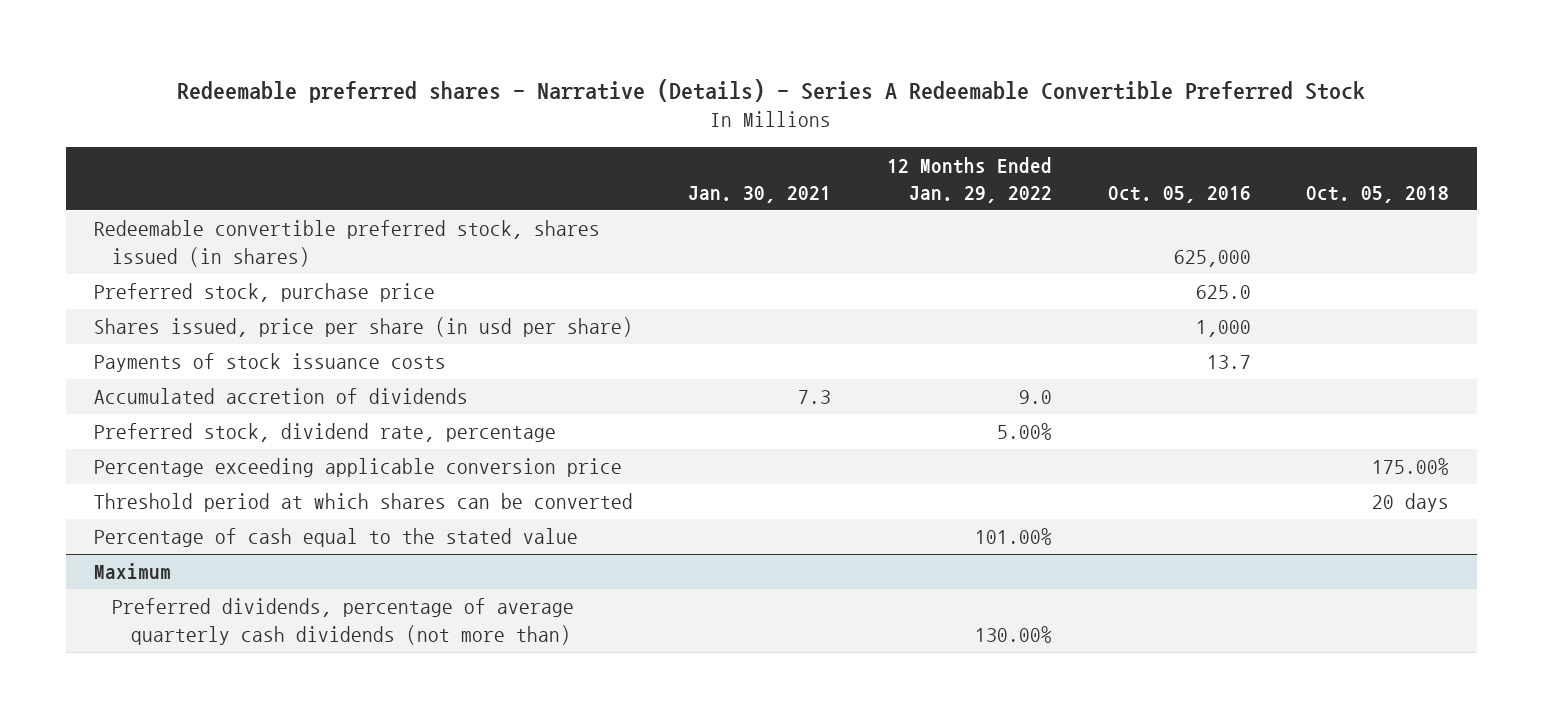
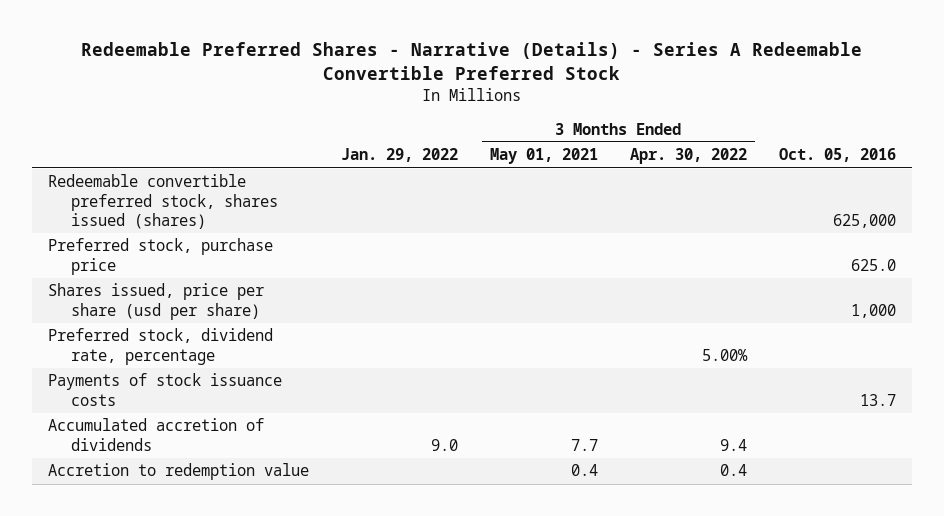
- Redeemable preferred shares - Narrative (Details) - Series A Redeemable Convertible Preferred Stock
+ Redeemable Preferred Shares - Narrative (Details) - Series A Redeemable Convertible Preferred Stock
- | Jan. 30, 2021 | 12 Months Ended Jan. 29, 2022 | Oct. 05, 2016 | Oct. 05, 2018
+ | Jan. 29, 2022 | 3 Months Ended May 01, 2021 | 3 Months Ended Apr. 30, 2022 | Oct. 05, 2016
- Redeemable convertible preferred stock, shares issued (in shares) | | | 625,000 |
+ Redeemable convertible preferred stock, shares issued (shares) | | | | 625,000
- Shares issued, price per share (in usd per share) | | | 1,000 |
+ Shares issued, price per share (usd per share) | | | | 1,000
moved up: Preferred stock, dividend rate, percentage | | | 5.00% |
- Percentage exceeding applicable conversion price | | | | 175.00%
- Threshold period at which shares can be converted | | | | 20 days
- Percentage of cash equal to the stated value | | 101.00% | |
- Maximum
- Preferred dividends, percentage of average quarterly cash dividends (not more than) | | 130.00% | |
+ Accretion to redemption value | | 0.4 | 0.4 |

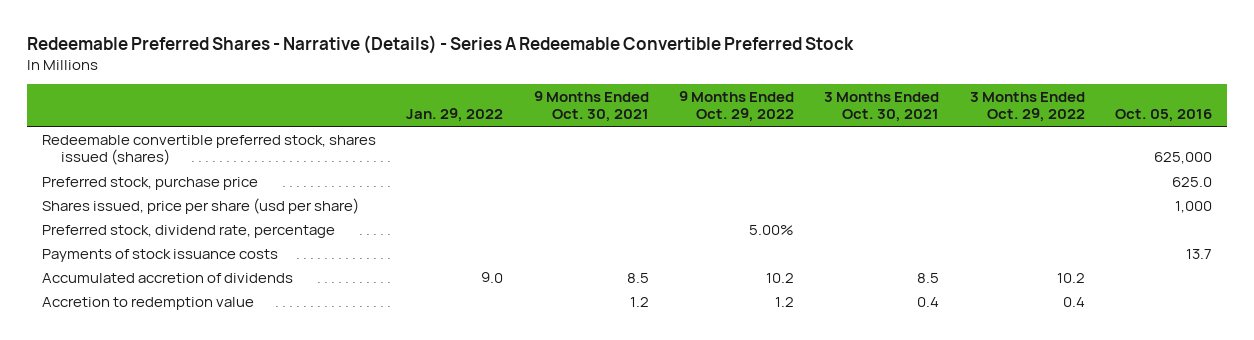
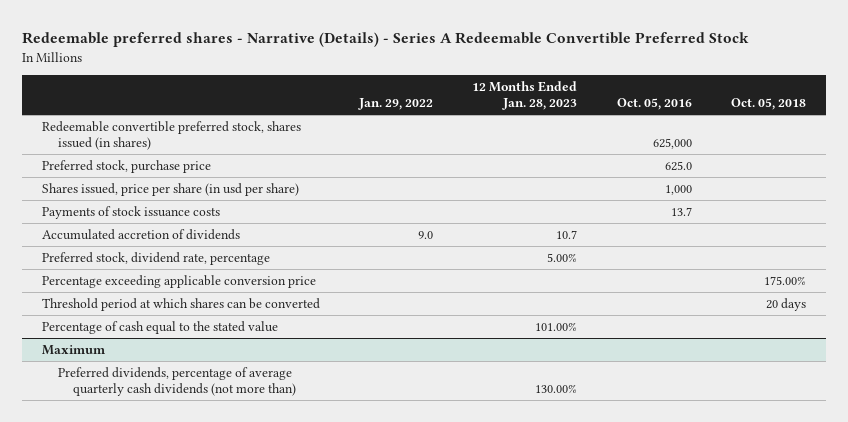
- Redeemable Preferred Shares - Narrative (Details) - Series A Redeemable Convertible Preferred Stock
+ Redeemable preferred shares - Narrative (Details) - Series A Redeemable Convertible Preferred Stock
- | Jan. 29, 2022 | 9 Months Ended Oct. 30, 2021 | 9 Months Ended Oct. 29, 2022 | 3 Months Ended Oct. 30, 2021 | 3 Months Ended Oct. 29, 2022 | Oct. 05, 2016
+ | Jan. 29, 2022 | 12 Months Ended Jan. 28, 2023 | Oct. 05, 2016 | Oct. 05, 2018
- Redeemable convertible preferred stock, shares issued (shares) | | | | | | 625,000
+ Redeemable convertible preferred stock, shares issued (in shares) | | | 625,000 |
- Shares issued, price per share (usd per share) | | | | | | 1,000
+ Shares issued, price per share (in usd per share) | | | 1,000 |
- Accretion to redemption value | | 1.2 | 1.2 | 0.4 | 0.4 |
moved down: Preferred stock, dividend rate, percentage | | 5.00% | |
+ Percentage exceeding applicable conversion price | | | | 175.00%
+ Threshold period at which shares can be converted | | | | 20 days
+ Percentage of cash equal to the stated value | | 101.00% | |
+ Maximum
+ Preferred dividends, percentage of average quarterly cash dividends (not more than) | | 130.00% | |

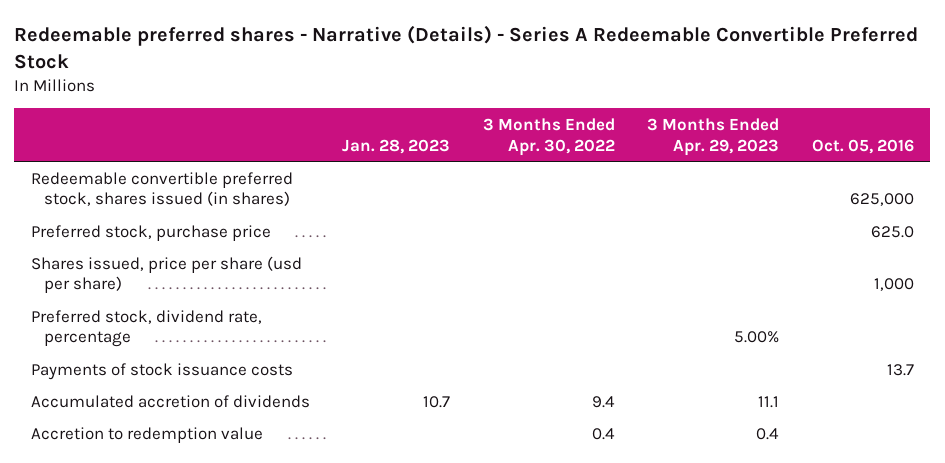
- | Jan. 29, 2022 | 12 Months Ended Jan. 28, 2023 | Oct. 05, 2016 | Oct. 05, 2018
+ | Jan. 28, 2023 | 3 Months Ended Apr. 30, 2022 | 3 Months Ended Apr. 29, 2023 | Oct. 05, 2016
- Shares issued, price per share (in usd per share) | | | 1,000 |
+ Shares issued, price per share (usd per share) | | | | 1,000
moved up: Preferred stock, dividend rate, percentage | | | 5.00% |
- Percentage exceeding applicable conversion price | | | | 175.00%
- Threshold period at which shares can be converted | | | | 20 days
- Percentage of cash equal to the stated value | | 101.00% | |
- Maximum
- Preferred dividends, percentage of average quarterly cash dividends (not more than) | | 130.00% | |
+ Accretion to redemption value | | 0.4 | 0.4 |

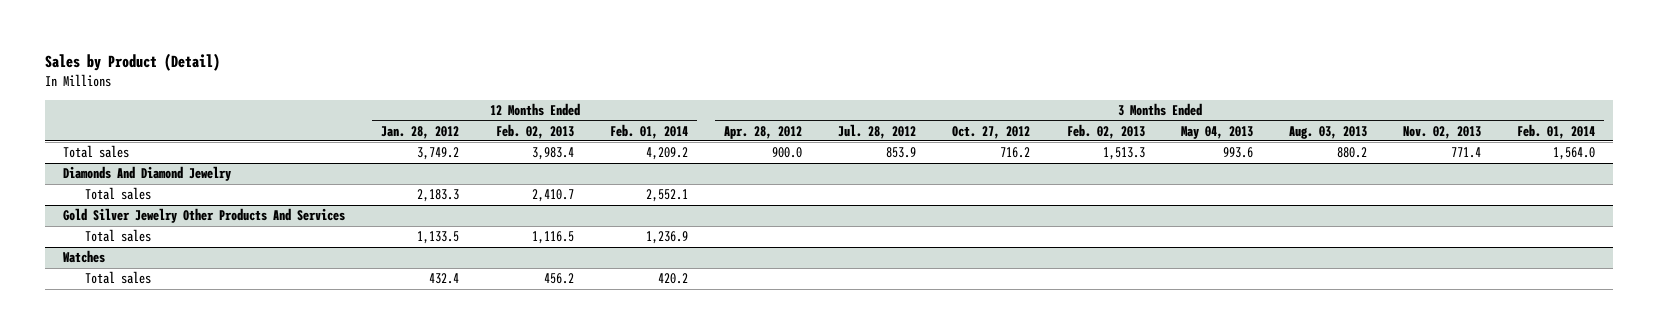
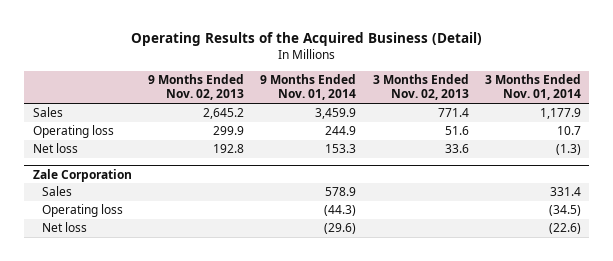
- Sales by Product (Detail)
+ Operating Results of the Acquired Business (Detail)
- | 12 Months Ended Jan. 28, 2012 | 12 Months Ended Feb. 02, 2013 | 12 Months Ended Feb. 01, 2014 | 3 Months Ended Apr. 28, 2012 | 3 Months Ended Jul. 28, 2012 | 3 Months Ended Oct. 27, 2012 | 3 Months Ended Feb. 02, 2013 | 3 Months Ended May 04, 2013 | 3 Months Ended Aug. 03, 2013 | 3 Months Ended Nov. 02, 2013 | 3 Months Ended Feb. 01, 2014
+ | 9 Months Ended Nov. 02, 2013 | 9 Months Ended Nov. 01, 2014 | 3 Months Ended Nov. 02, 2013 | 3 Months Ended Nov. 01, 2014
- Total sales | 3,749.2 | 3,983.4 | 4,209.2 | 900.0 | 853.9 | 716.2 | 1,513.3 | 993.6 | 880.2 | 771.4 | 1,564.0
- Diamonds And Diamond Jewelry
- Total sales | 2,183.3 | 2,410.7 | 2,552.1 | | | | | | | |
- Gold Silver Jewelry Other Products And Services
- Total sales | 1,133.5 | 1,116.5 | 1,236.9 | | | | | | | |
- Watches
- Total sales | 432.4 | 456.2 | 420.2 | | | | | | | |
+ Sales | 2,645.2 | 3,459.9 | 771.4 | 1,177.9
+ Operating loss | 299.9 | 244.9 | 51.6 | 10.7
+ Net loss | 192.8 | 153.3 | 33.6 | (1.3)
+ Zale Corporation
+ Sales | | 578.9 | | 331.4
+ Operating loss | | (44.3) | | (34.5)
+ Net loss | | (29.6) | | (22.6)

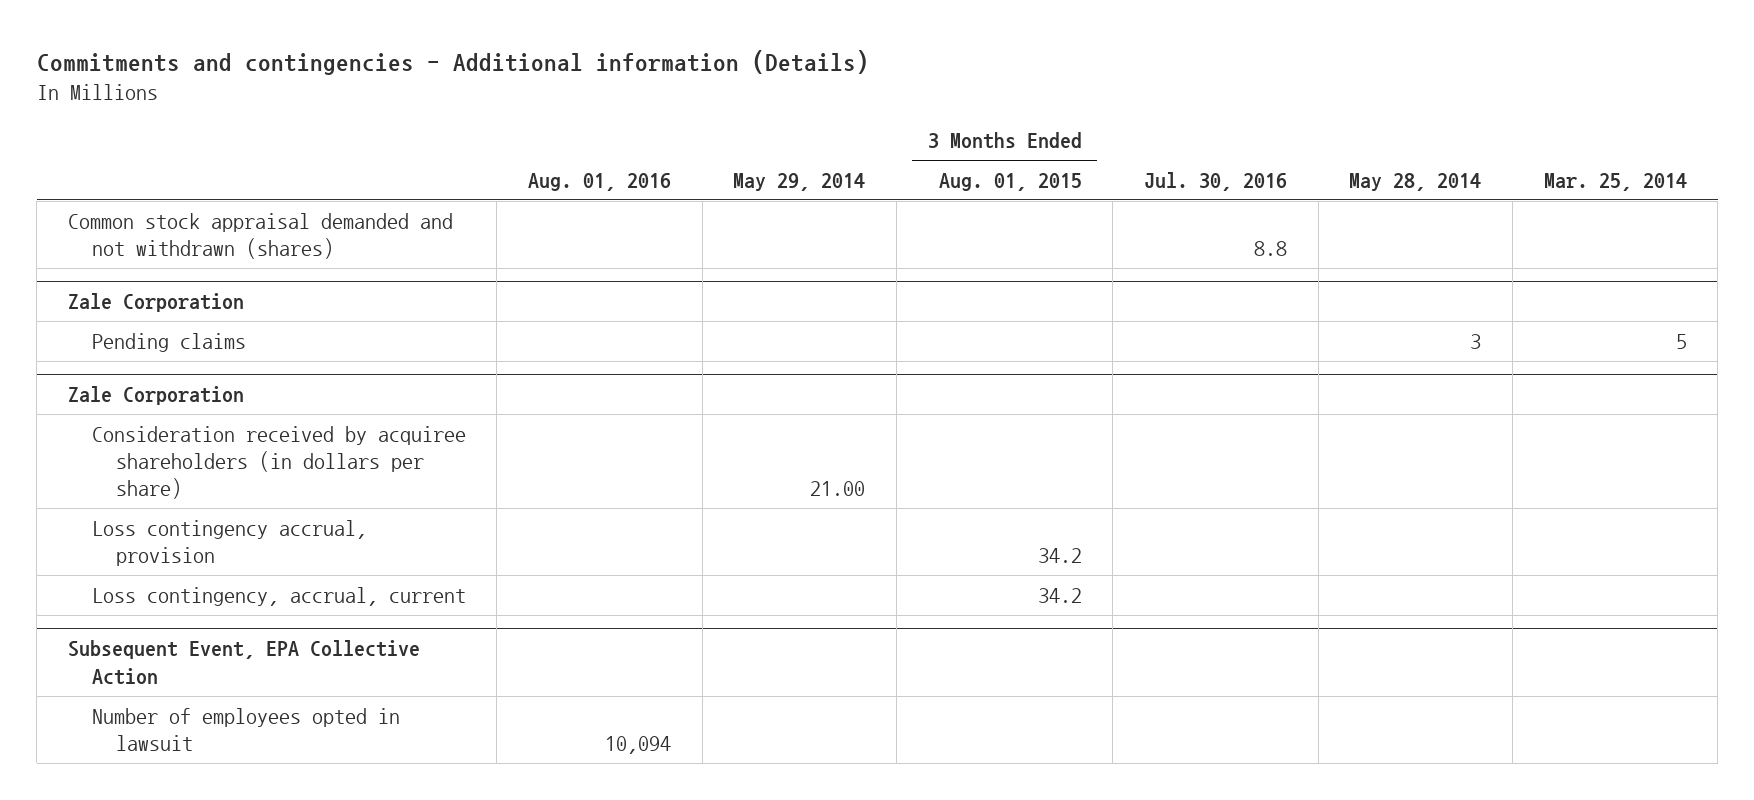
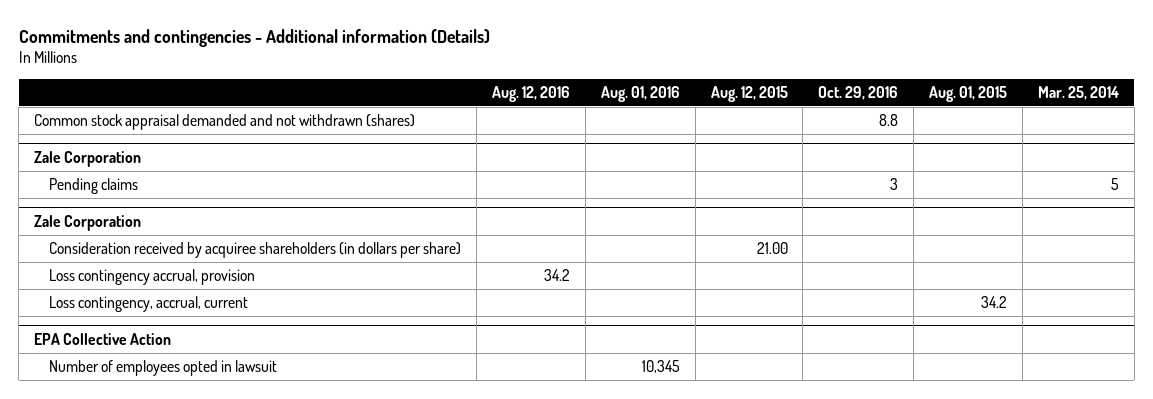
- | Aug. 01, 2016 | May 29, 2014 | 3 Months Ended Aug. 01, 2015 | Jul. 30, 2016 | May 28, 2014 | Mar. 25, 2014
+ | Aug. 12, 2016 | Aug. 01, 2016 | Aug. 12, 2015 | Oct. 29, 2016 | Aug. 01, 2015 | Mar. 25, 2014
- Subsequent Event, EPA Collective Action
- Number of employees opted in lawsuit | 10,094 | | | | |
+ EPA Collective Action
+ Number of employees opted in lawsuit | | 10,345 | | | |

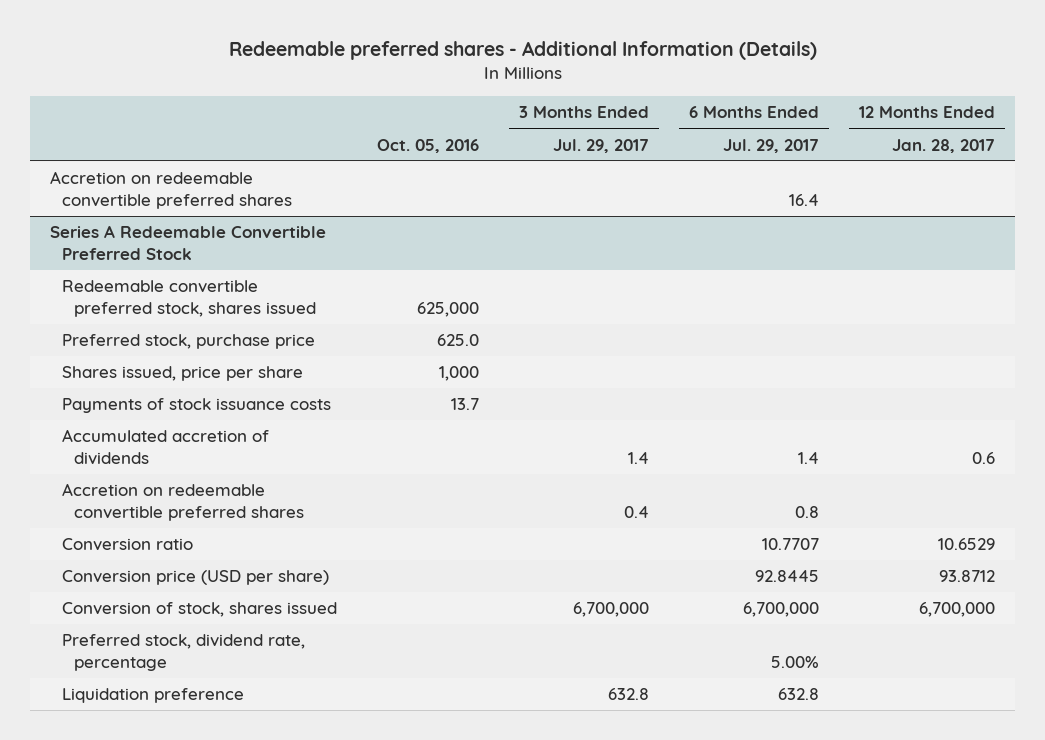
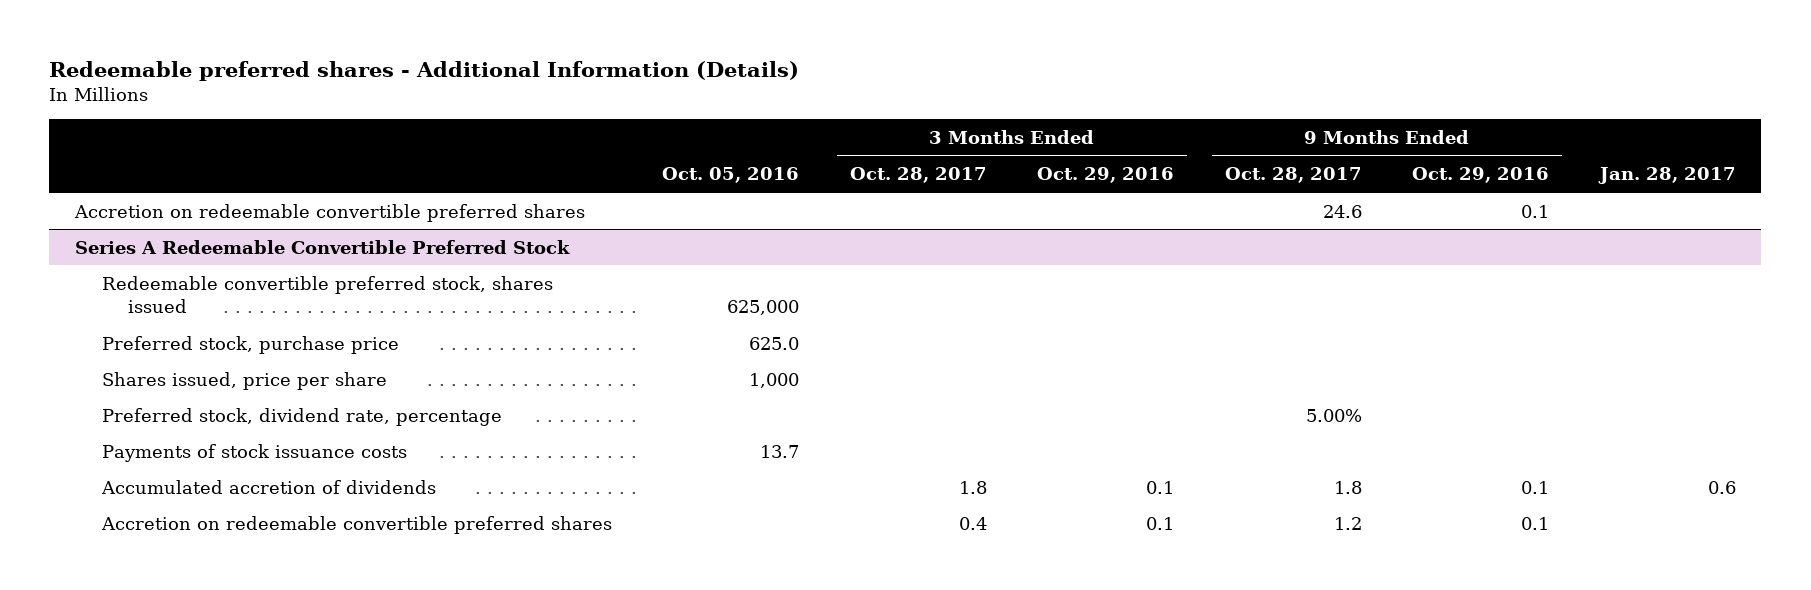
- | Oct. 05, 2016 | 3 Months Ended Jul. 29, 2017 | 6 Months Ended Jul. 29, 2017 | 12 Months Ended Jan. 28, 2017
+ | Oct. 05, 2016 | 3 Months Ended Oct. 28, 2017 | 3 Months Ended Oct. 29, 2016 | 9 Months Ended Oct. 28, 2017 | 9 Months Ended Oct. 29, 2016 | Jan. 28, 2017
@ Series A Redeemable Convertible Preferred Stock
moved up: Preferred stock, dividend rate, percentage | | | | 5.00% | |
- Conversion ratio | | | 10.7707 | 10.6529
- Conversion price (USD per share) | | | 92.8445 | 93.8712
- Conversion of stock, shares issued | | 6,700,000 | 6,700,000 | 6,700,000
- Liquidation preference | | 632.8 | 632.8 |

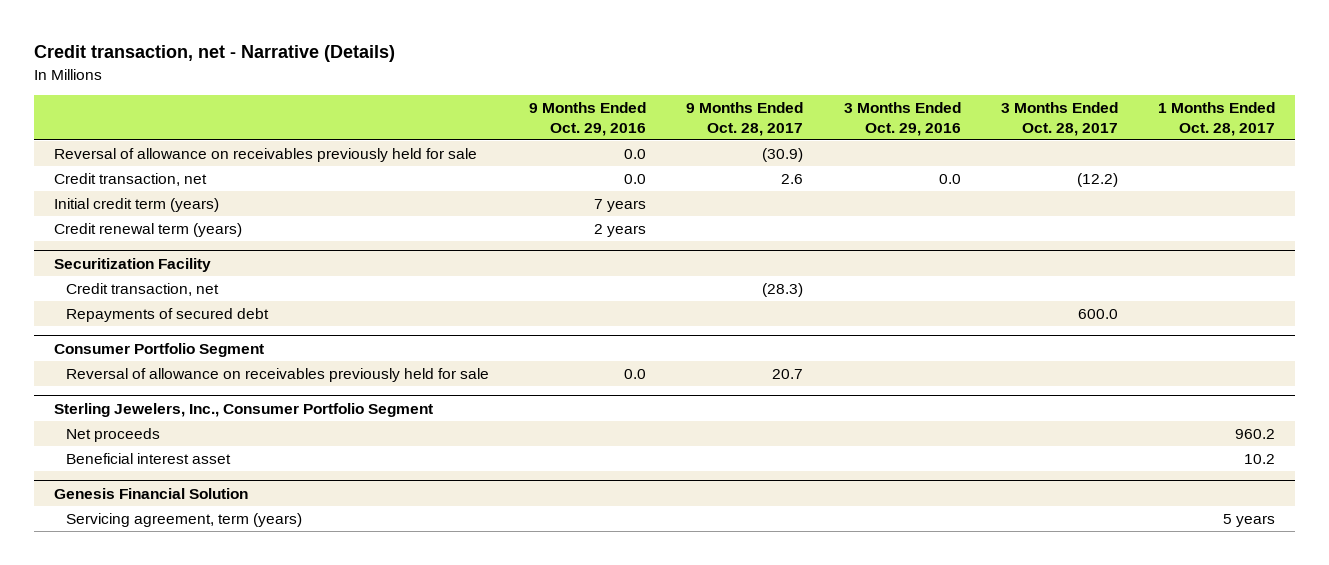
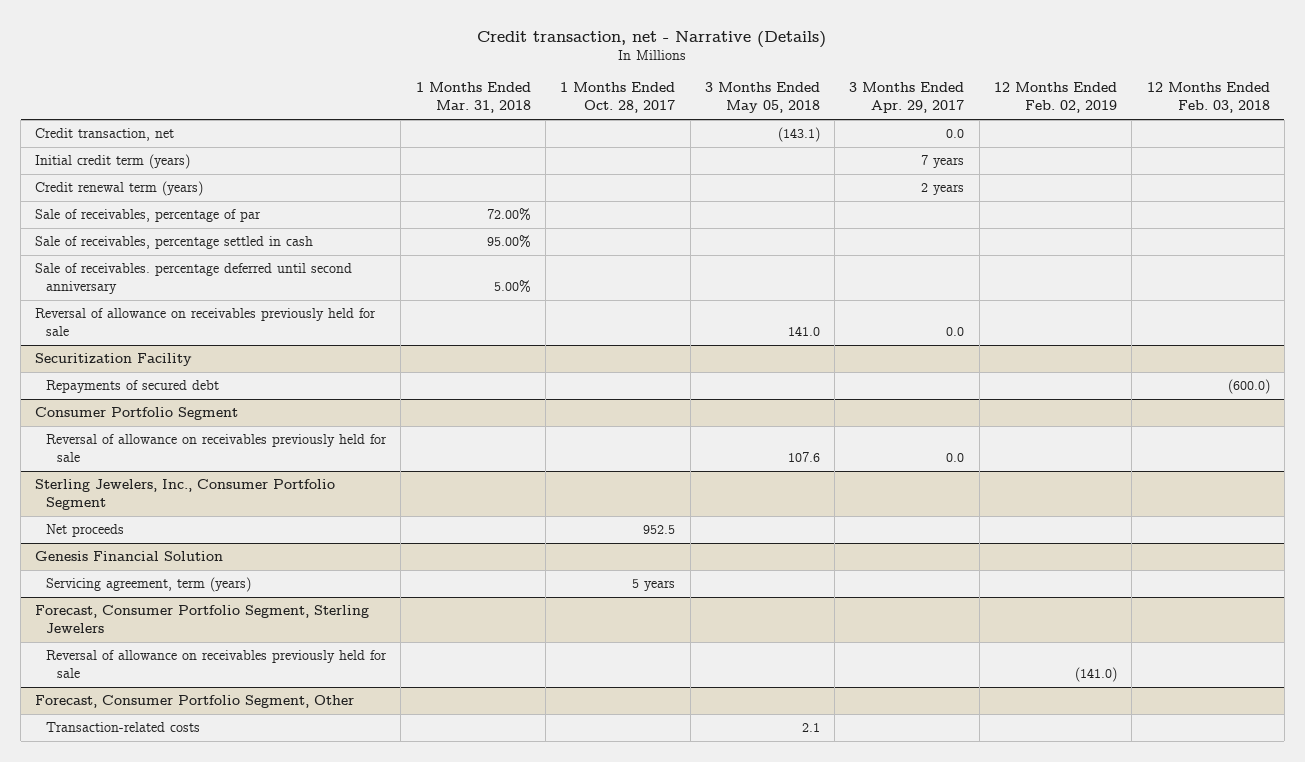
- | 9 Months Ended Oct. 29, 2016 | 9 Months Ended Oct. 28, 2017 | 3 Months Ended Oct. 29, 2016 | 3 Months Ended Oct. 28, 2017 | 1 Months Ended Oct. 28, 2017
+ | 1 Months Ended Mar. 31, 2018 | 1 Months Ended Oct. 28, 2017 | 3 Months Ended May 05, 2018 | 3 Months Ended Apr. 29, 2017 | 12 Months Ended Feb. 02, 2019 | 12 Months Ended Feb. 03, 2018
+ Sale of receivables, percentage of par | 72.00% | | | | |
+ Sale of receivables, percentage settled in cash | 95.00% | | | | |
+ Sale of receivables. percentage deferred until second anniversary | 5.00% | | | | |
moved down: Reversal of allowance on receivables previously held for sale | | | 141.0 | 0.0 | |
@ Securitization Facility
- Credit transaction, net | | (28.3) | | |
@ Sterling Jewelers, Inc., Consumer Portfolio Segment
- Net proceeds | | | | | 960.2
- Beneficial interest asset | | | | | 10.2
+ Net proceeds | | 952.5 | | | |
+ Forecast, Consumer Portfolio Segment, Sterling Jewelers
+ Reversal of allowance on receivables previously held for sale | | | | | (141.0) |
+ Forecast, Consumer Portfolio Segment, Other
+ Transaction-related costs | | | 2.1 | | |

